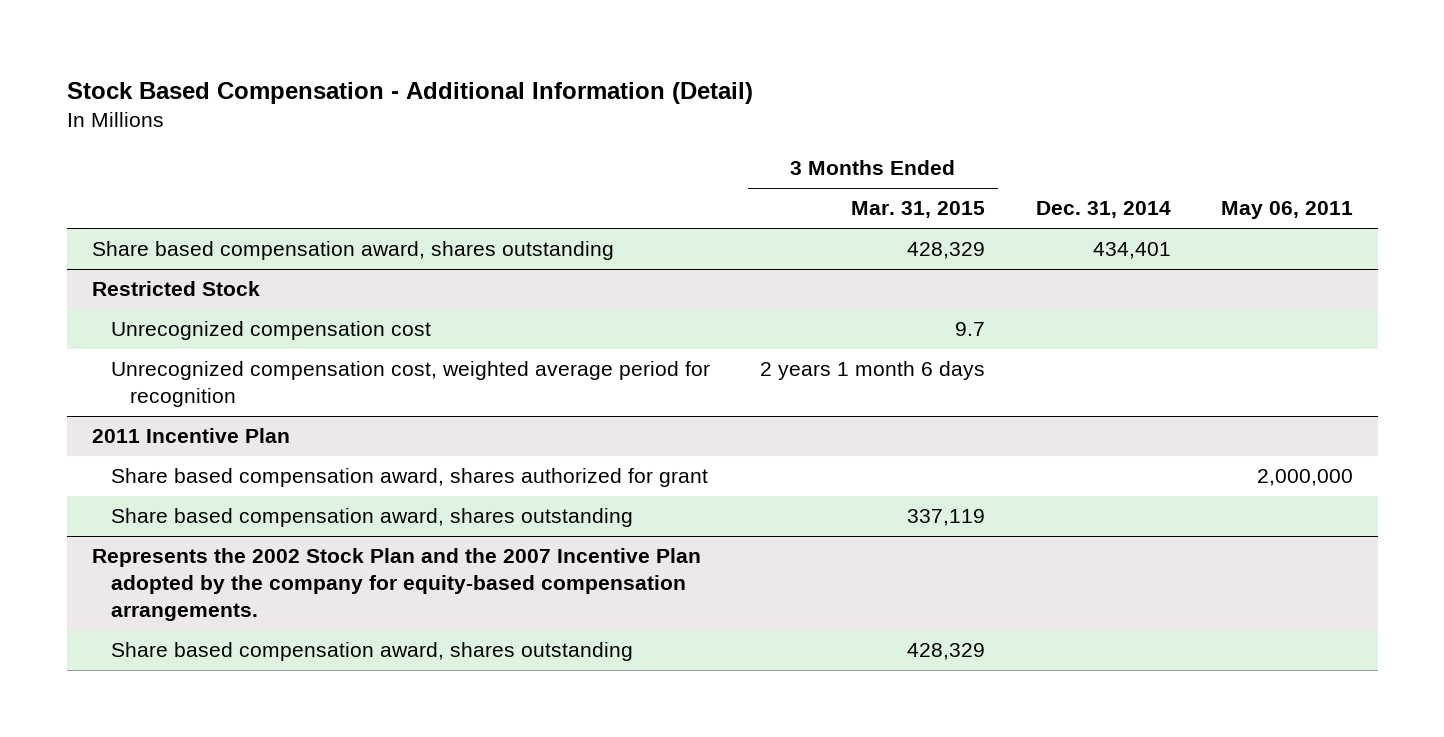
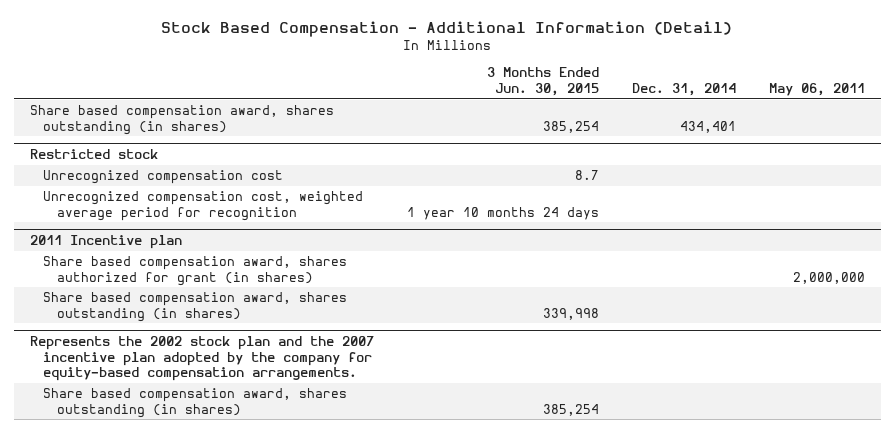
- | 3 Months Ended Mar. 31, 2015 | Dec. 31, 2014 | May 06, 2011
+ | 3 Months Ended Jun. 30, 2015 | Dec. 31, 2014 | May 06, 2011
- Share based compensation award, shares outstanding | 428,329 | 434,401 |
- Restricted Stock
+ Share based compensation award, shares outstanding (in shares) | 385,254 | 434,401 |
+ Restricted stock
- 2011 Incentive Plan
- Share based compensation award, shares authorized for grant | | | 2,000,000
- Share based compensation award, shares outstanding | 337,119 | |
- Represents the 2002 Stock Plan and the 2007 Incentive Plan adopted by the company for equity-based compensation arrangements.
- Share based compensation award, shares outstanding | 428,329 | |
+ 2011 Incentive plan
+ Share based compensation award, shares authorized for grant (in shares) | | | 2,000,000
+ Share based compensation award, shares outstanding (in shares) | 339,998 | |
+ Represents the 2002 stock plan and the 2007 incentive plan adopted by the company for equity-based compensation arrangements.
+ Share based compensation award, shares outstanding (in shares) | 385,254 | |

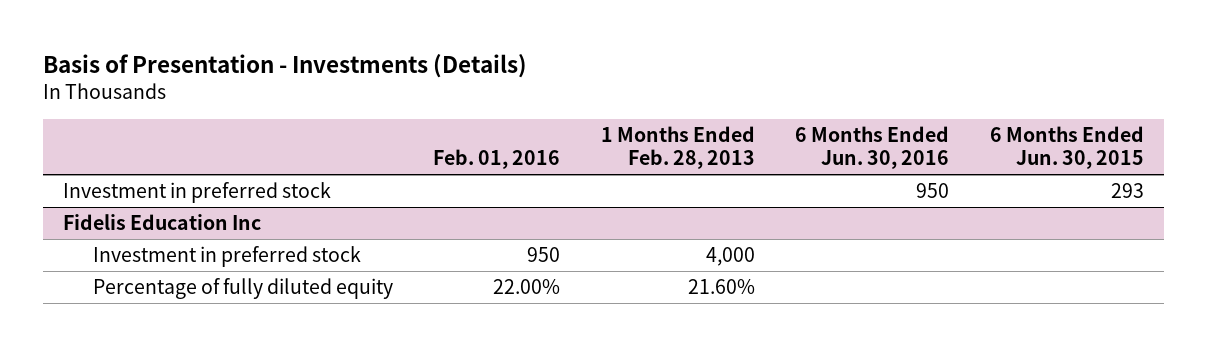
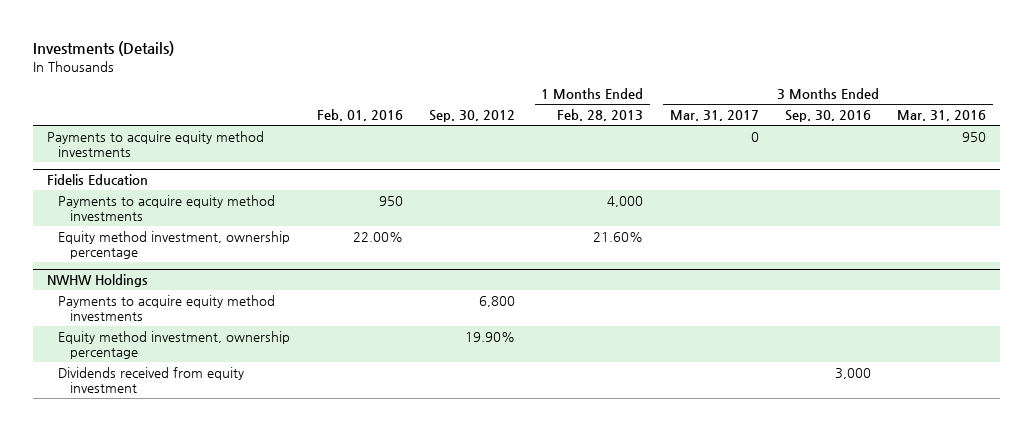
- Basis of Presentation - Investments (Details)
+ Investments (Details)
- | Feb. 01, 2016 | 1 Months Ended Feb. 28, 2013 | 6 Months Ended Jun. 30, 2016 | 6 Months Ended Jun. 30, 2015
+ | Feb. 01, 2016 | Sep. 30, 2012 | 1 Months Ended Feb. 28, 2013 | 3 Months Ended Mar. 31, 2017 | 3 Months Ended Sep. 30, 2016 | 3 Months Ended Mar. 31, 2016
- Investment in preferred stock | | | 950 | 293
- Fidelis Education Inc
- Investment in preferred stock | 950 | 4,000 | |
- Percentage of fully diluted equity | 22.00% | 21.60% | |
+ Payments to acquire equity method investments | | | | 0 | | 950
+ Fidelis Education
+ Payments to acquire equity method investments | 950 | | 4,000 | | |
+ Equity method investment, ownership percentage | 22.00% | | 21.60% | | |
+ NWHW Holdings
+ Payments to acquire equity method investments | | 6,800 | | | |
+ Equity method investment, ownership percentage | | 19.90% | | | |
+ Dividends received from equity investment | | | | | 3,000 |

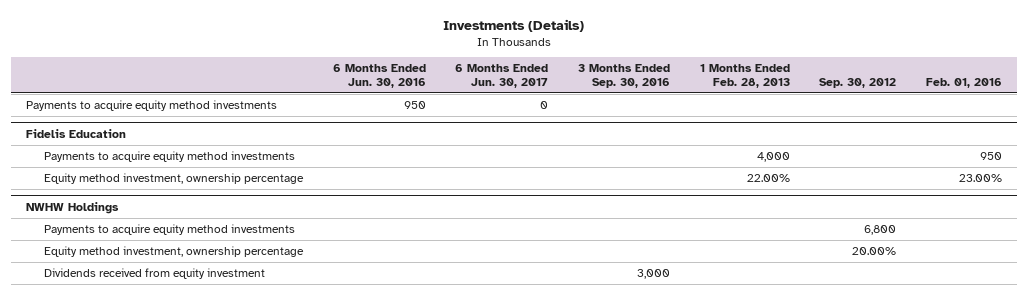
- | Feb. 01, 2016 | Sep. 30, 2012 | 1 Months Ended Feb. 28, 2013 | 3 Months Ended Mar. 31, 2017 | 3 Months Ended Sep. 30, 2016 | 3 Months Ended Mar. 31, 2016
+ | 6 Months Ended Jun. 30, 2016 | 6 Months Ended Jun. 30, 2017 | 3 Months Ended Sep. 30, 2016 | 1 Months Ended Feb. 28, 2013 | Sep. 30, 2012 | Feb. 01, 2016
@ Fidelis Education
- Equity method investment, ownership percentage | 22.00% | | 21.60% | | |
+ Equity method investment, ownership percentage | | | | 22.00% | | 23.00%
@ NWHW Holdings
- Equity method investment, ownership percentage | | 19.90% | | | |
+ Equity method investment, ownership percentage | | | | | 20.00% |

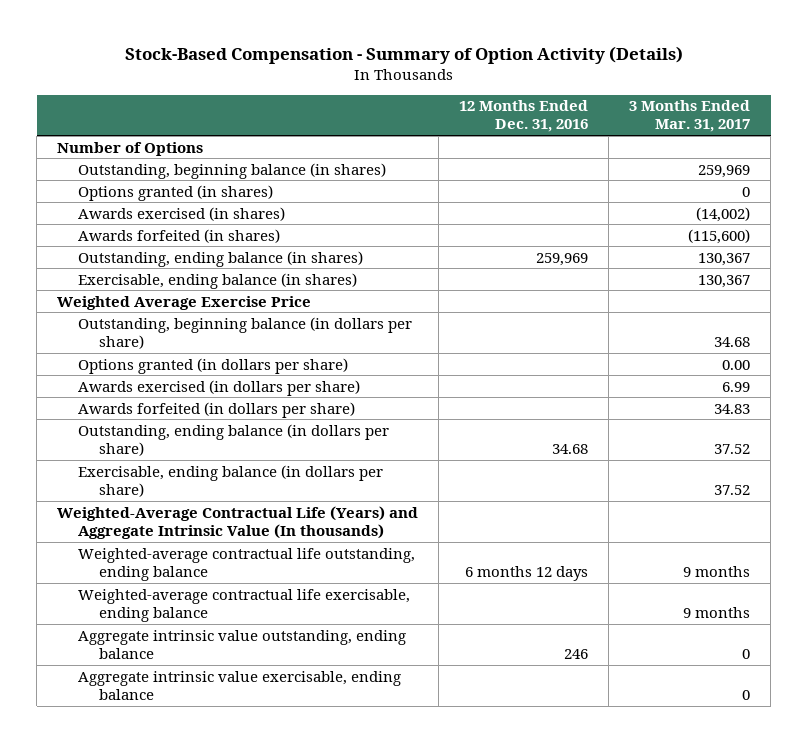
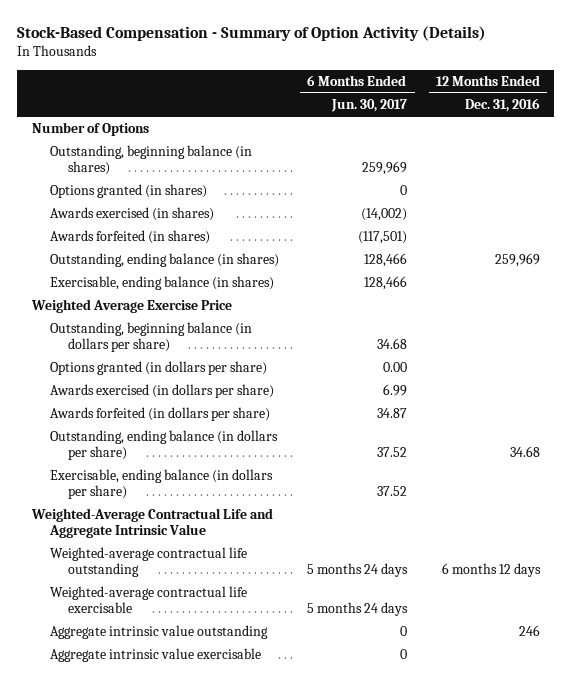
- | 12 Months Ended Dec. 31, 2016 | 3 Months Ended Mar. 31, 2017
+ | 6 Months Ended Jun. 30, 2017 | 12 Months Ended Dec. 31, 2016
- Weighted-Average Contractual Life (Years) and Aggregate Intrinsic Value (In thousands)
- Weighted-average contractual life outstanding, ending balance | 6 months 12 days | 9 months
- Weighted-average contractual life exercisable, ending balance | | 9 months
- Aggregate intrinsic value outstanding, ending balance | 246 | 0
- Aggregate intrinsic value exercisable, ending balance | | 0
+ Weighted-Average Contractual Life and Aggregate Intrinsic Value
+ Weighted-average contractual life outstanding | 5 months 24 days | 6 months 12 days
+ Weighted-average contractual life exercisable | 5 months 24 days |
+ Aggregate intrinsic value outstanding | 0 | 246
+ Aggregate intrinsic value exercisable | 0 |

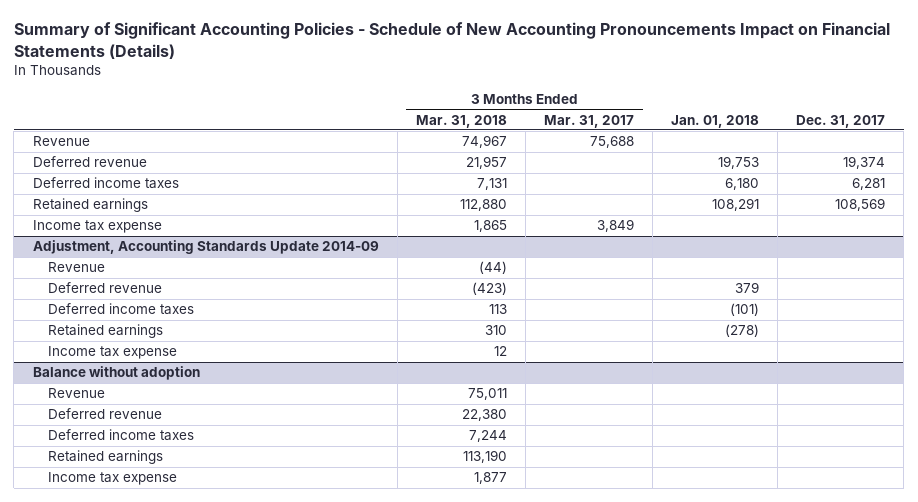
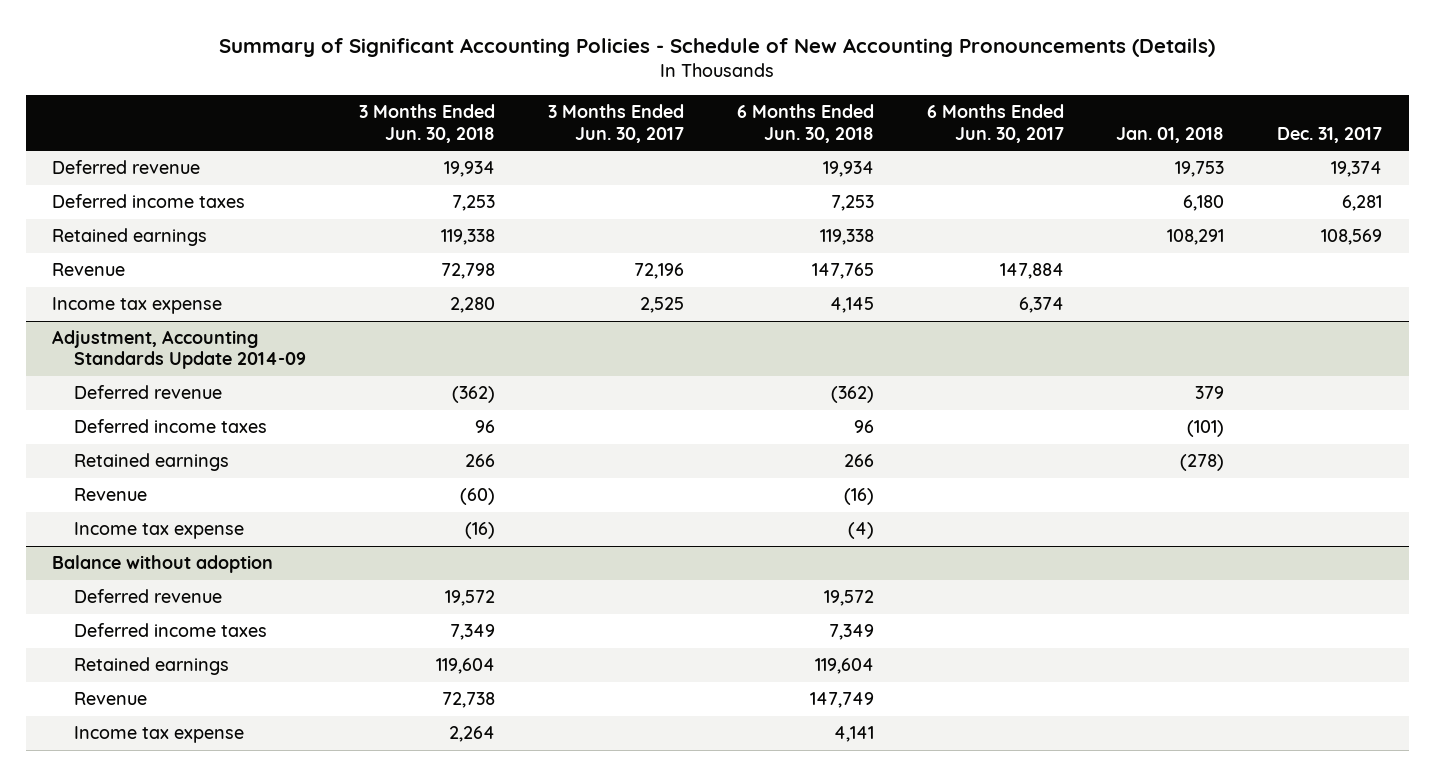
- Summary of Significant Accounting Policies - Schedule of New Accounting Pronouncements Impact on Financial Statements (Details)
+ Summary of Significant Accounting Policies - Schedule of New Accounting Pronouncements (Details)
- | 3 Months Ended Mar. 31, 2018 | 3 Months Ended Mar. 31, 2017 | Jan. 01, 2018 | Dec. 31, 2017
+ | 3 Months Ended Jun. 30, 2018 | 3 Months Ended Jun. 30, 2017 | 6 Months Ended Jun. 30, 2018 | 6 Months Ended Jun. 30, 2017 | Jan. 01, 2018 | Dec. 31, 2017
moved down: Revenue | 72,798 | 72,196 | 147,765 | 147,884 | |
@ Adjustment, Accounting Standards Update 2014-09
moved down: Revenue | (60) | | (16) | | |
@ Balance without adoption
moved down: Revenue | 72,738 | | 147,749 | | |

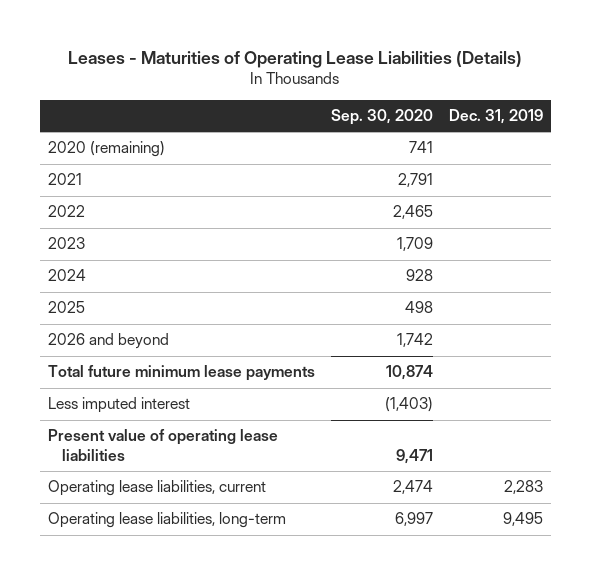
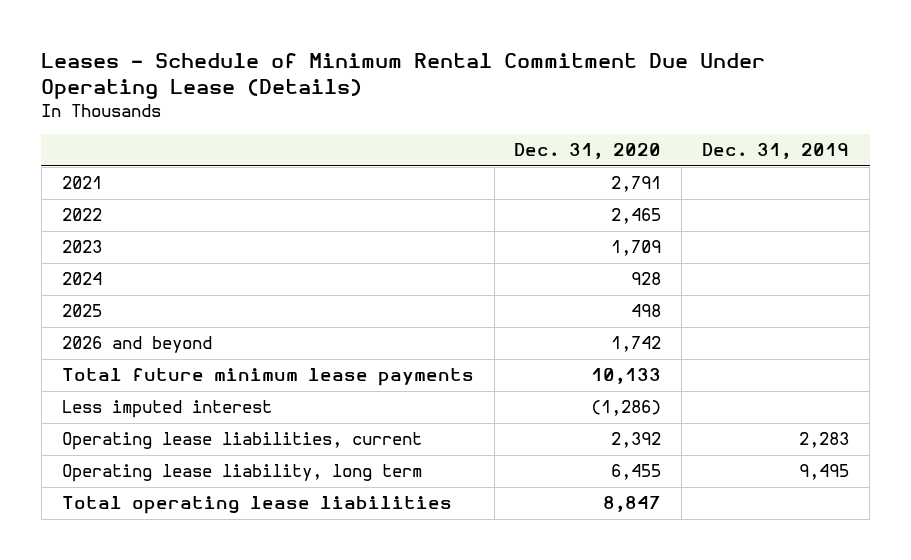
- Leases - Maturities of Operating Lease Liabilities (Details)
+ Leases - Schedule of Minimum Rental Commitment Due Under Operating Lease (Details)
- | Sep. 30, 2020 | Dec. 31, 2019
+ | Dec. 31, 2020 | Dec. 31, 2019
- 2020 (remaining) | 741 |
- Present value of operating lease liabilities | 9,471 |
- Operating lease liabilities, long-term | 6,997 | 9,495
+ Operating lease liability, long term | 6,455 | 9,495
+ Total operating lease liabilities | 8,847 |

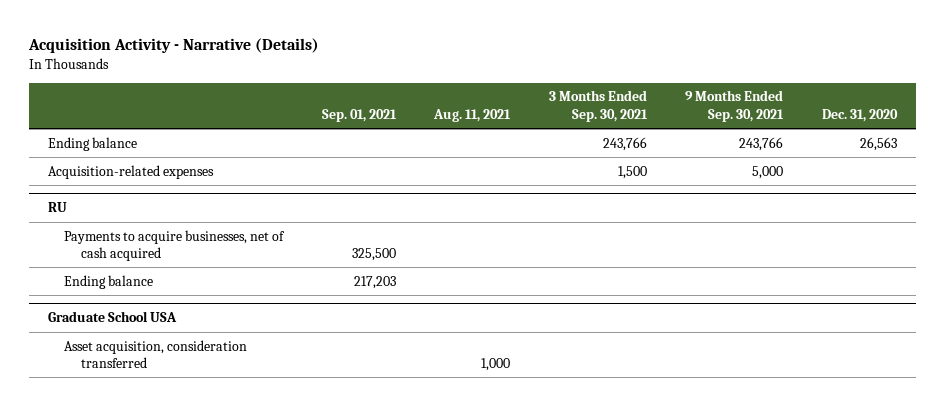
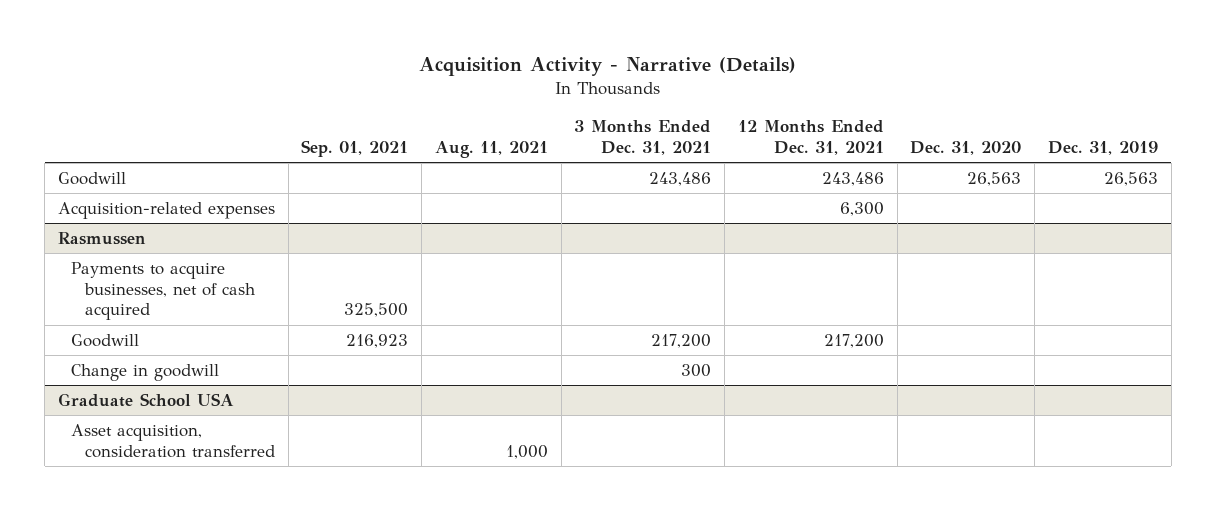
- | Sep. 01, 2021 | Aug. 11, 2021 | 3 Months Ended Sep. 30, 2021 | 9 Months Ended Sep. 30, 2021 | Dec. 31, 2020
+ | Sep. 01, 2021 | Aug. 11, 2021 | 3 Months Ended Dec. 31, 2021 | 12 Months Ended Dec. 31, 2021 | Dec. 31, 2020 | Dec. 31, 2019
- Ending balance | | | 243,766 | 243,766 | 26,563
+ Goodwill | | | 243,486 | 243,486 | 26,563 | 26,563
- RU
+ Rasmussen
- Ending balance | 217,203 | | | |
+ Goodwill | 216,923 | | 217,200 | 217,200 | |
+ Change in goodwill | | | 300 | | |

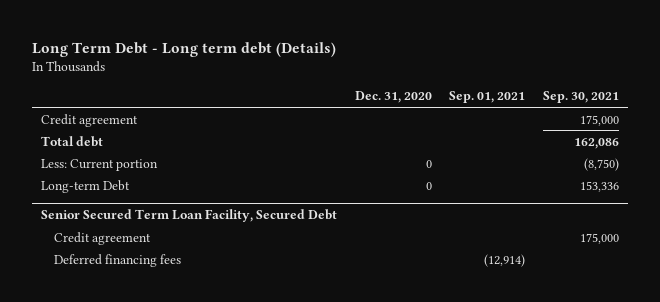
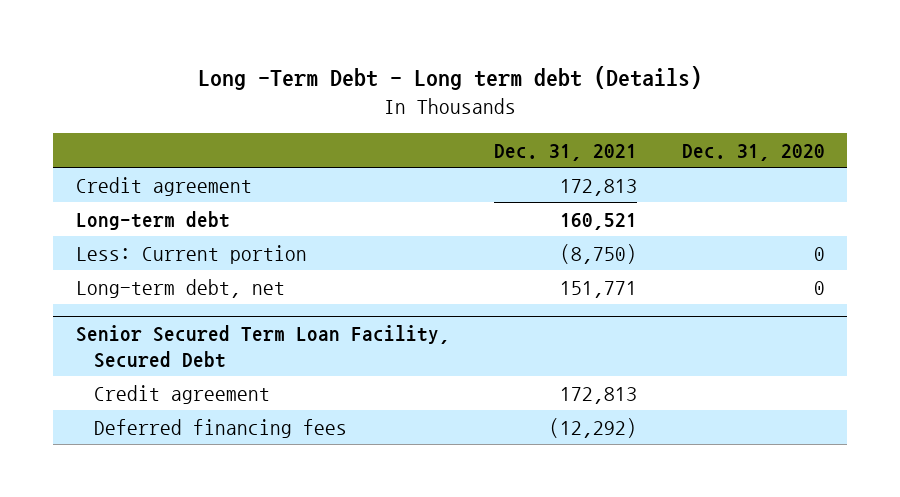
- Long Term Debt - Long term debt (Details)
+ Long -Term Debt - Long term debt (Details)
- | Dec. 31, 2020 | Sep. 01, 2021 | Sep. 30, 2021
+ | Dec. 31, 2021 | Dec. 31, 2020
- Total debt | | | 162,086
+ Long-term debt | 160,521 |
- Long-term Debt | 0 | | 153,336
+ Long-term debt, net | 151,771 | 0

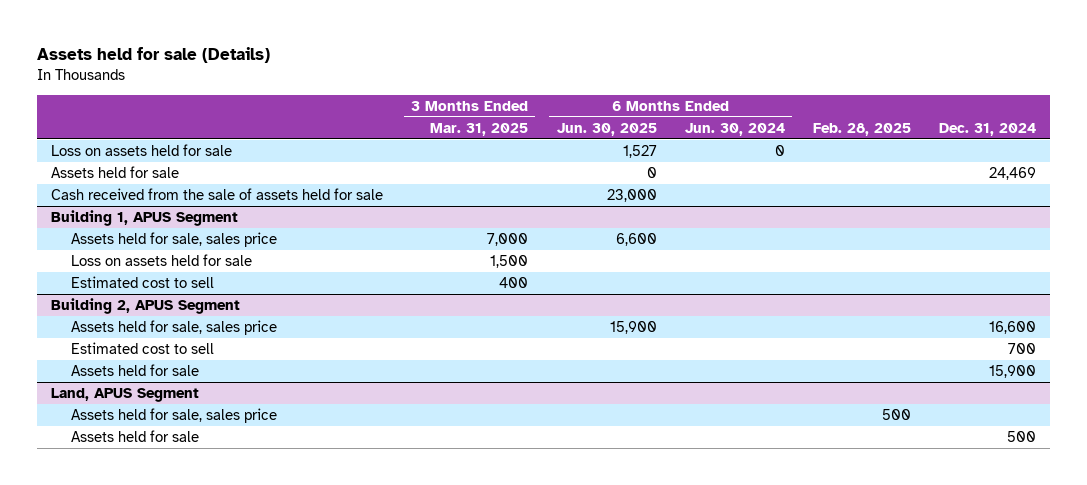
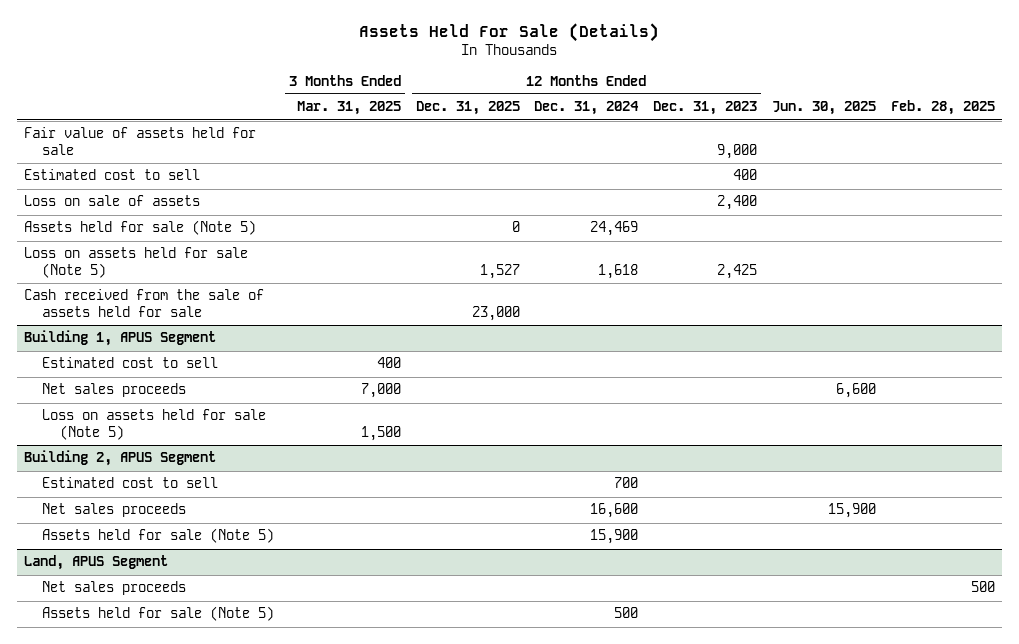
- Assets held for sale (Details)
+ Assets Held For Sale (Details)
- | 3 Months Ended Mar. 31, 2025 | 6 Months Ended Jun. 30, 2025 | 6 Months Ended Jun. 30, 2024 | Feb. 28, 2025 | Dec. 31, 2024
+ | 3 Months Ended Mar. 31, 2025 | 12 Months Ended Dec. 31, 2025 | 12 Months Ended Dec. 31, 2024 | 12 Months Ended Dec. 31, 2023 | Jun. 30, 2025 | Feb. 28, 2025
- Loss on assets held for sale | | 1,527 | 0 | |
- Assets held for sale | | 0 | | | 24,469
+ Fair value of assets held for sale | | | | 9,000 | |
+ Estimated cost to sell | | | | 400 | |
+ Loss on sale of assets | | | | 2,400 | |
+ Assets held for sale (Note 5) | | 0 | 24,469 | | |
+ Loss on assets held for sale (Note 5) | | 1,527 | 1,618 | 2,425 | |
@ Building 1, APUS Segment
- Assets held for sale, sales price | 7,000 | 6,600 | | |
- Loss on assets held for sale | 1,500 | | | |
+ Net sales proceeds | 7,000 | | | | 6,600 |
+ Loss on assets held for sale (Note 5) | 1,500 | | | | |
@ Building 2, APUS Segment
- Assets held for sale, sales price | | 15,900 | | | 16,600
- Assets held for sale | | | | | 15,900
+ Net sales proceeds | | | 16,600 | | 15,900 |
+ Assets held for sale (Note 5) | | | 15,900 | | |
@ Land, APUS Segment
- Assets held for sale, sales price | | | | 500 |
- Assets held for sale | | | | | 500
+ Net sales proceeds | | | | | | 500
+ Assets held for sale (Note 5) | | | 500 | | |

